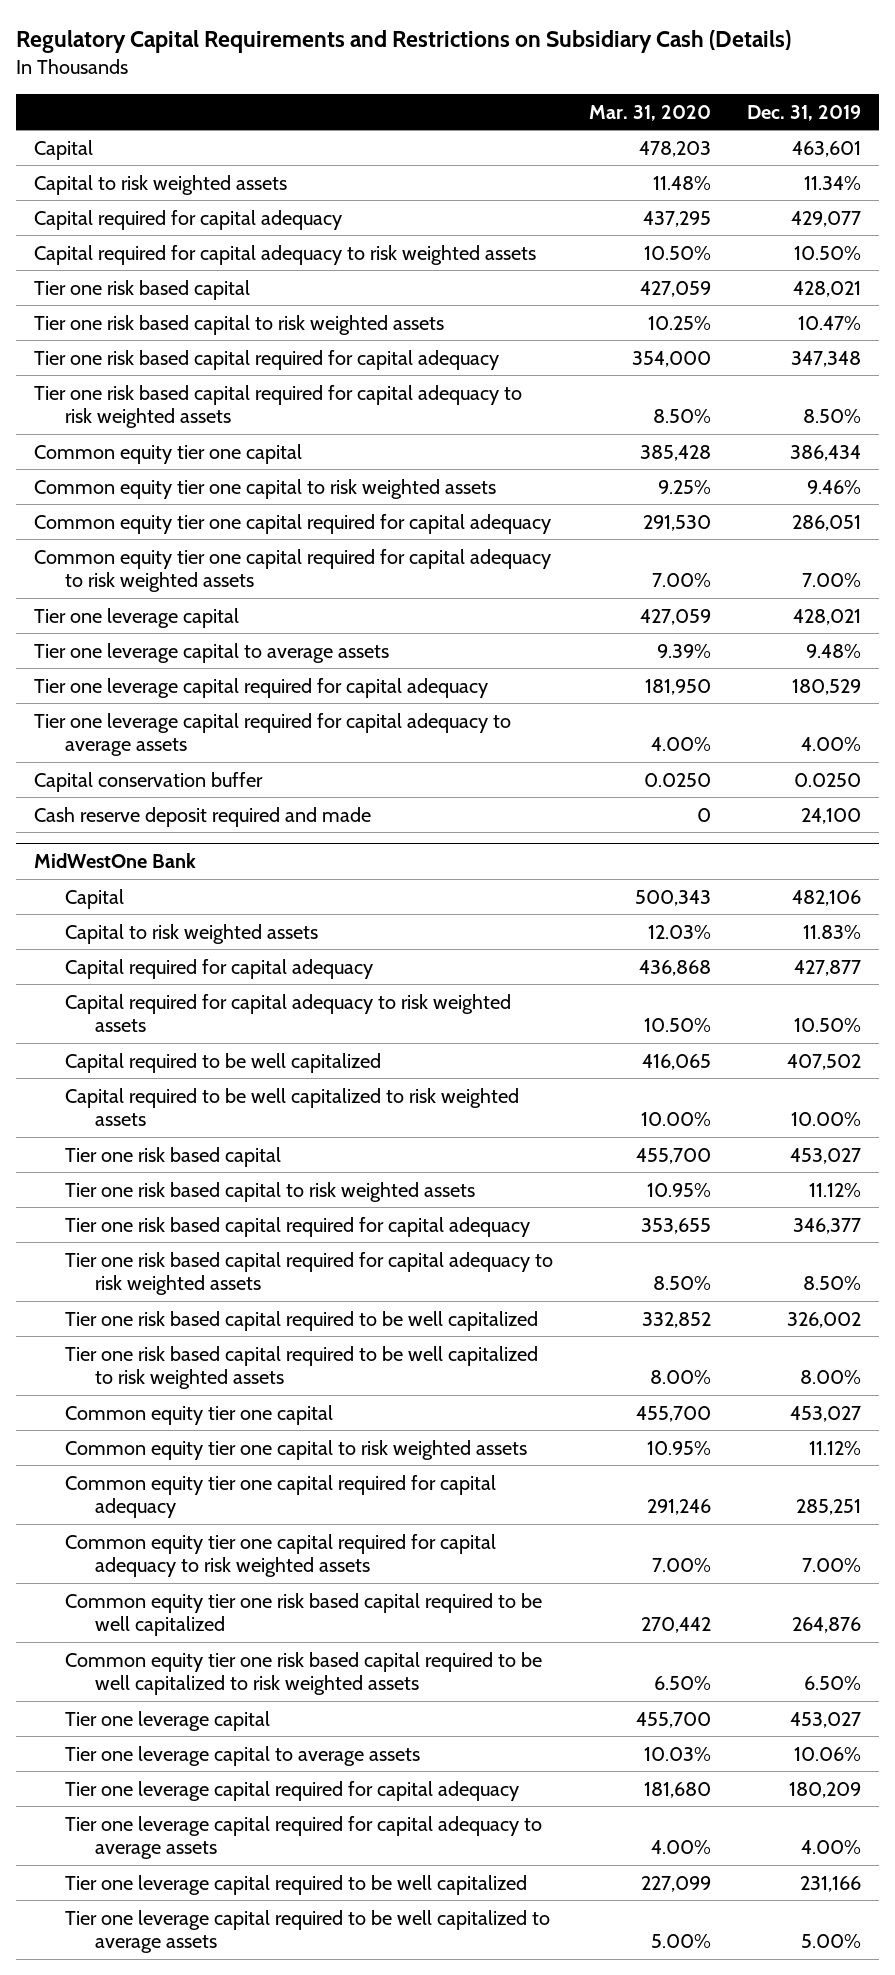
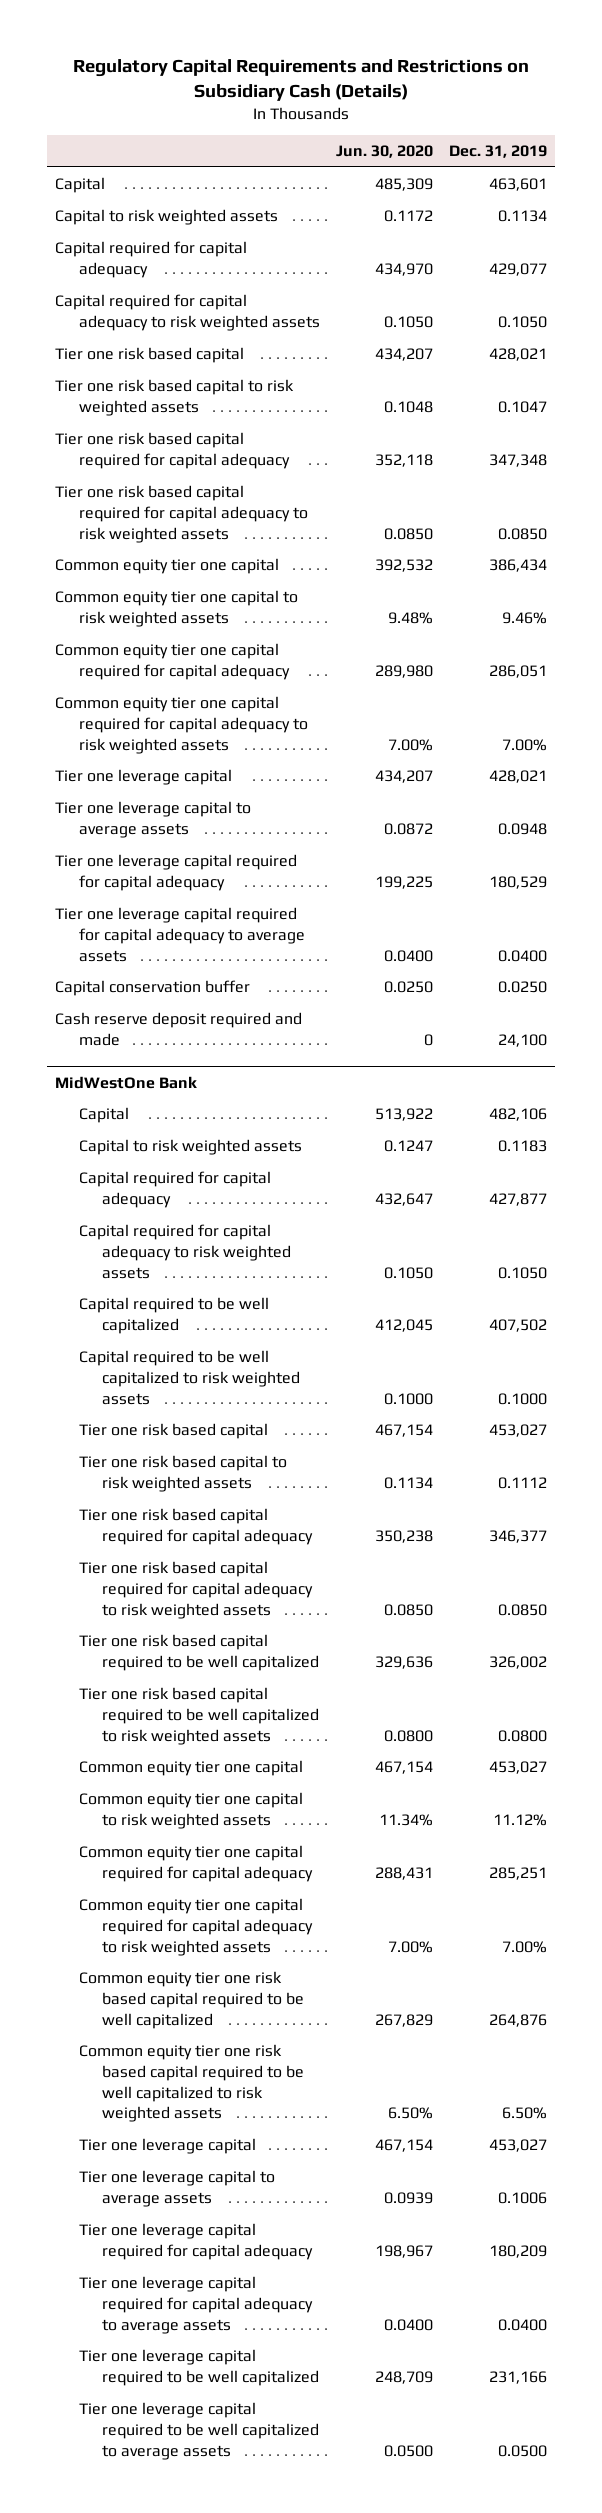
- | Mar. 31, 2020 | Dec. 31, 2019
+ | Jun. 30, 2020 | Dec. 31, 2019
- Capital to risk weighted assets | 11.48% | 11.34%
+ Capital to risk weighted assets | 0.1172 | 0.1134
- Capital required for capital adequacy to risk weighted assets | 10.50% | 10.50%
+ Capital required for capital adequacy to risk weighted assets | 0.1050 | 0.1050
- Tier one risk based capital to risk weighted assets | 10.25% | 10.47%
+ Tier one risk based capital to risk weighted assets | 0.1048 | 0.1047
- Tier one risk based capital required for capital adequacy to risk weighted assets | 8.50% | 8.50%
+ Tier one risk based capital required for capital adequacy to risk weighted assets | 0.0850 | 0.0850
- Tier one leverage capital to average assets | 9.39% | 9.48%
+ Tier one leverage capital to average assets | 0.0872 | 0.0948
- Tier one leverage capital required for capital adequacy to average assets | 4.00% | 4.00%
+ Tier one leverage capital required for capital adequacy to average assets | 0.0400 | 0.0400
@ MidWestOne Bank
- Capital to risk weighted assets | 12.03% | 11.83%
+ Capital to risk weighted assets | 0.1247 | 0.1183
- Capital required for capital adequacy to risk weighted assets | 10.50% | 10.50%
+ Capital required for capital adequacy to risk weighted assets | 0.1050 | 0.1050
- Capital required to be well capitalized to risk weighted assets | 10.00% | 10.00%
+ Capital required to be well capitalized to risk weighted assets | 0.1000 | 0.1000
- Tier one risk based capital to risk weighted assets | 10.95% | 11.12%
+ Tier one risk based capital to risk weighted assets | 0.1134 | 0.1112
- Tier one risk based capital required for capital adequacy to risk weighted assets | 8.50% | 8.50%
+ Tier one risk based capital required for capital adequacy to risk weighted assets | 0.0850 | 0.0850
- Tier one risk based capital required to be well capitalized to risk weighted assets | 8.00% | 8.00%
+ Tier one risk based capital required to be well capitalized to risk weighted assets | 0.0800 | 0.0800
- Tier one leverage capital to average assets | 10.03% | 10.06%
+ Tier one leverage capital to average assets | 0.0939 | 0.1006
- Tier one leverage capital required for capital adequacy to average assets | 4.00% | 4.00%
+ Tier one leverage capital required for capital adequacy to average assets | 0.0400 | 0.0400
- Tier one leverage capital required to be well capitalized to average assets | 5.00% | 5.00%
+ Tier one leverage capital required to be well capitalized to average assets | 0.0500 | 0.0500

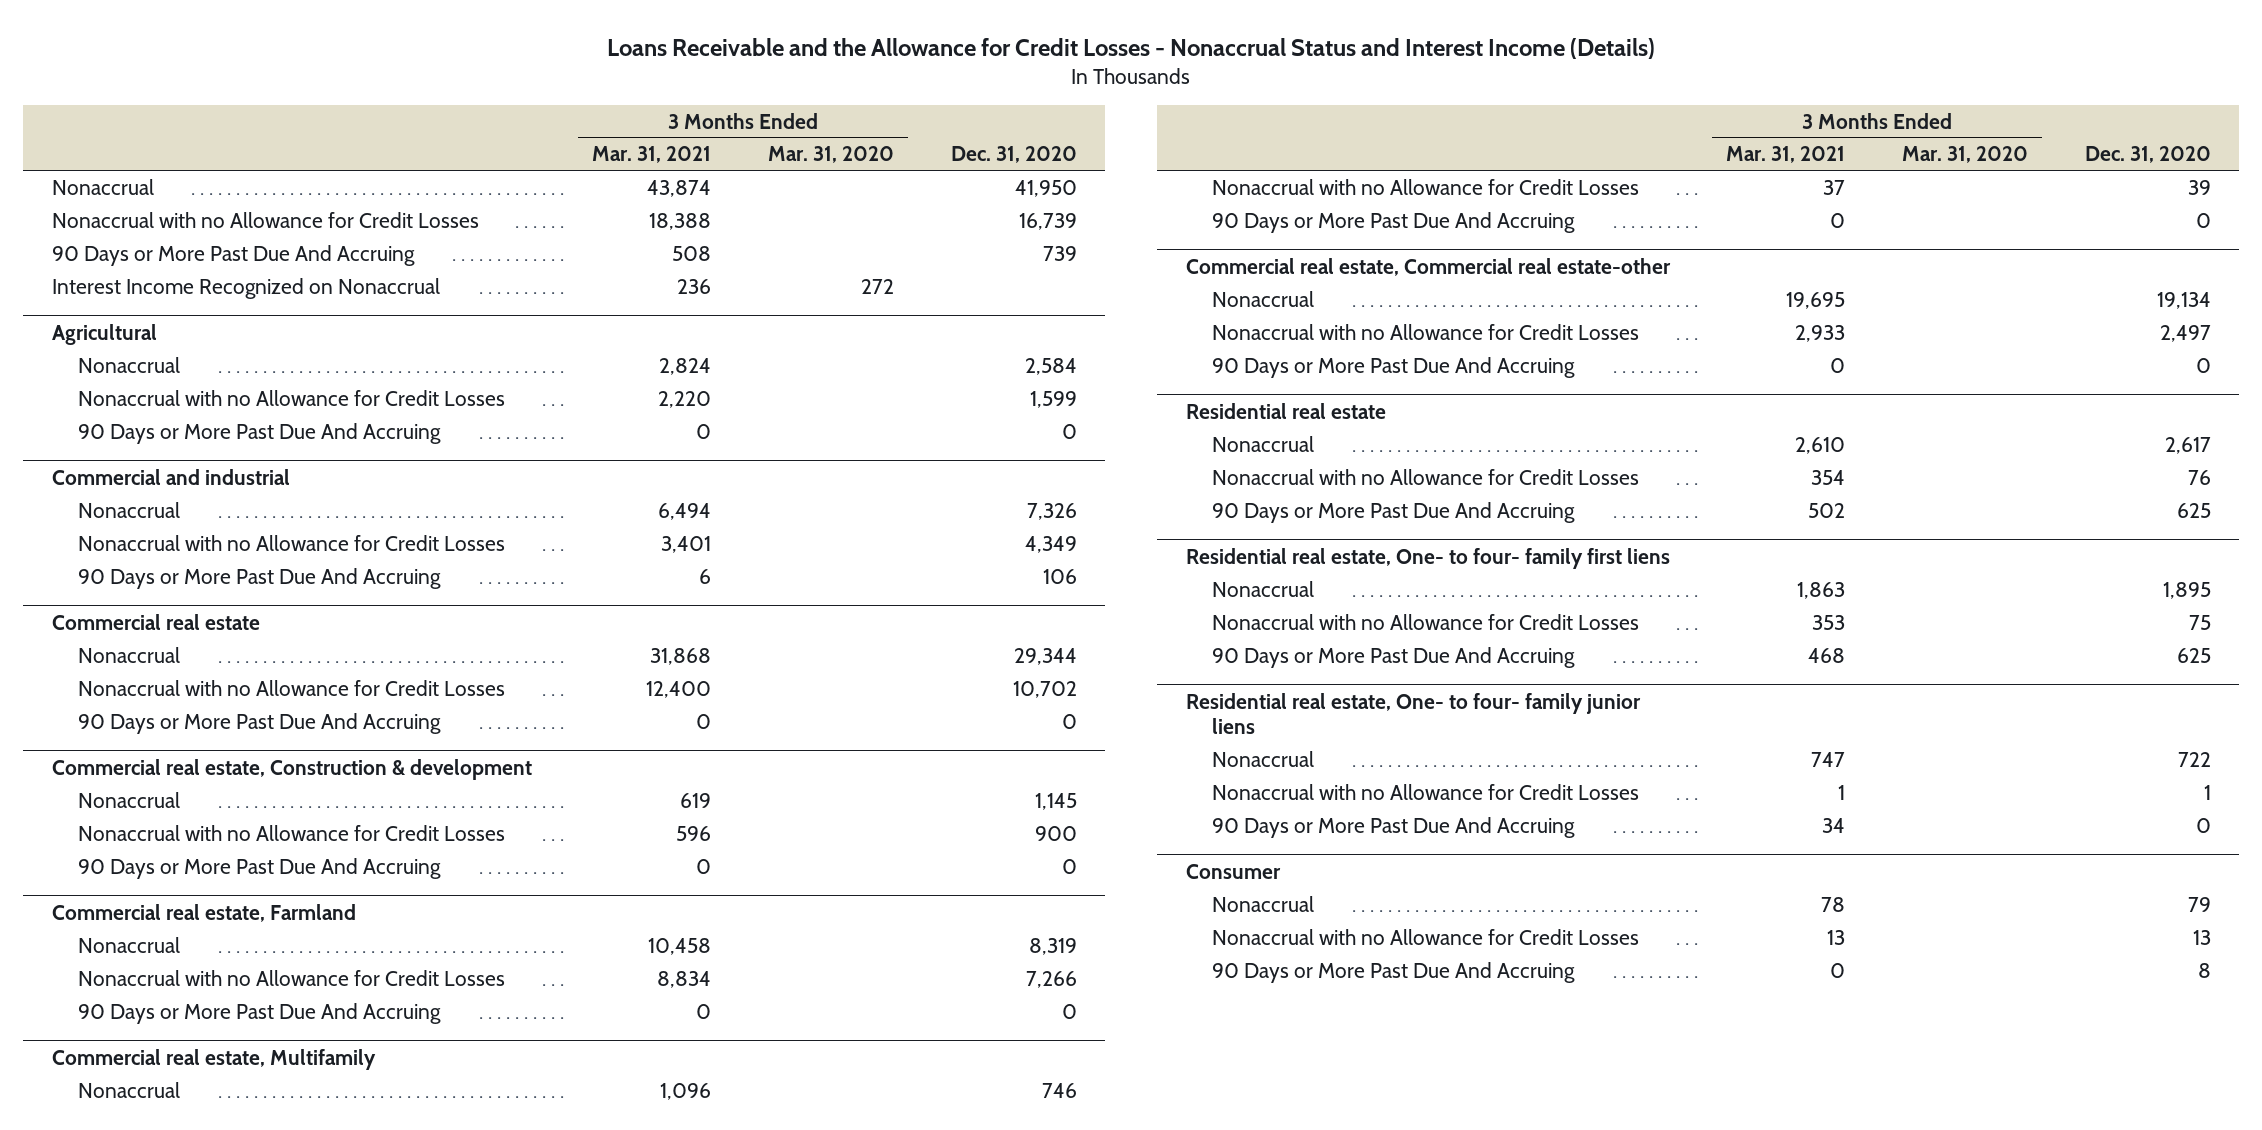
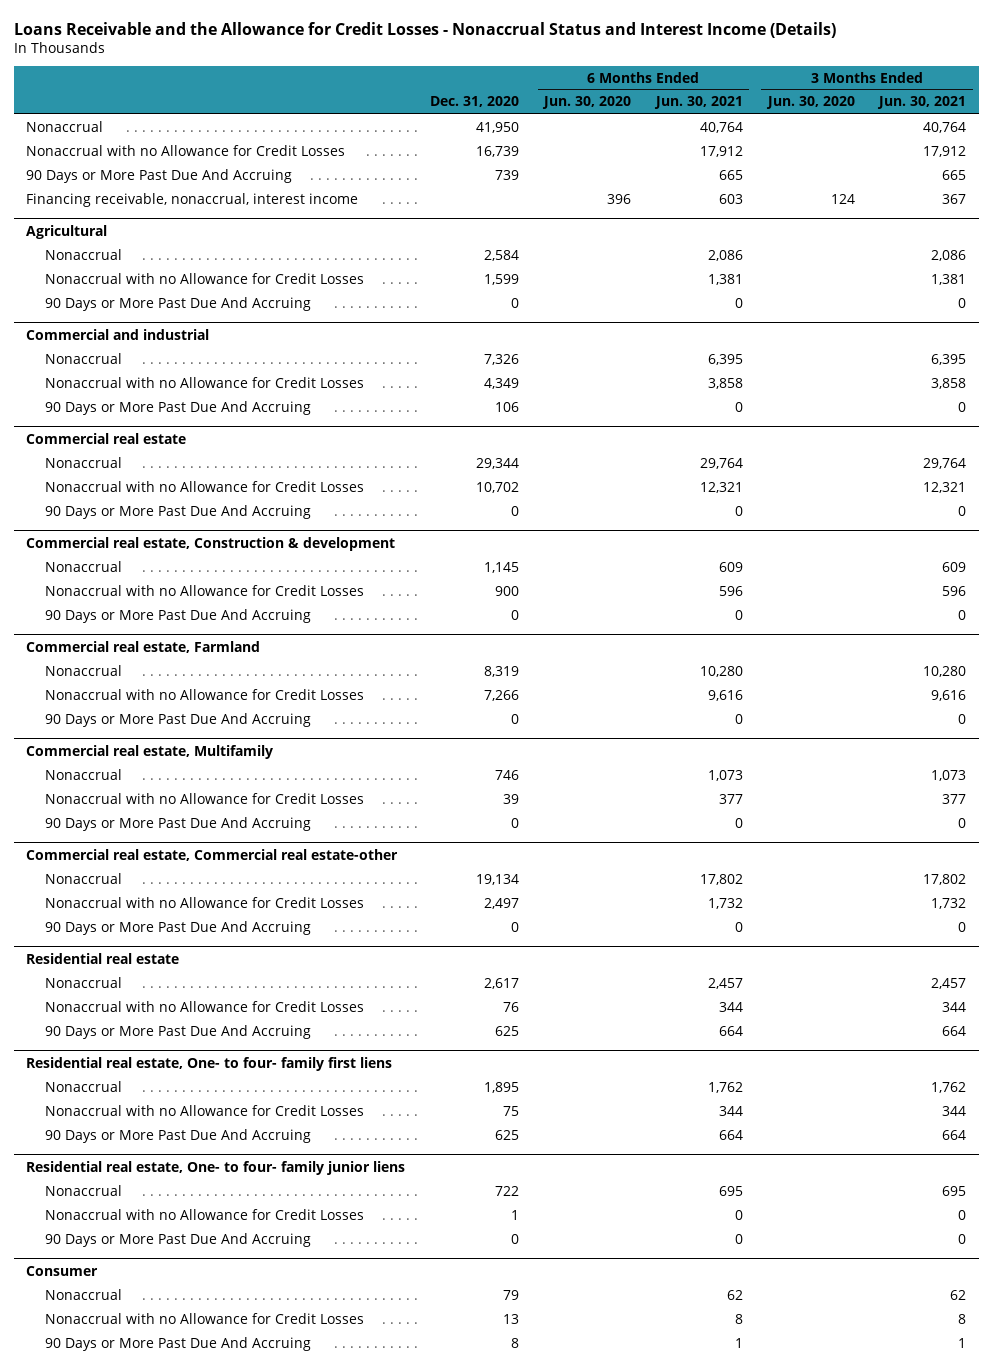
- | 3 Months Ended Mar. 31, 2021 | 3 Months Ended Mar. 31, 2020 | Dec. 31, 2020
+ | Dec. 31, 2020 | 6 Months Ended Jun. 30, 2020 | 6 Months Ended Jun. 30, 2021 | 3 Months Ended Jun. 30, 2020 | 3 Months Ended Jun. 30, 2021
- Interest Income Recognized on Nonaccrual | 236 | 272 |
+ Financing receivable, nonaccrual, interest income | | 396 | 603 | 124 | 367

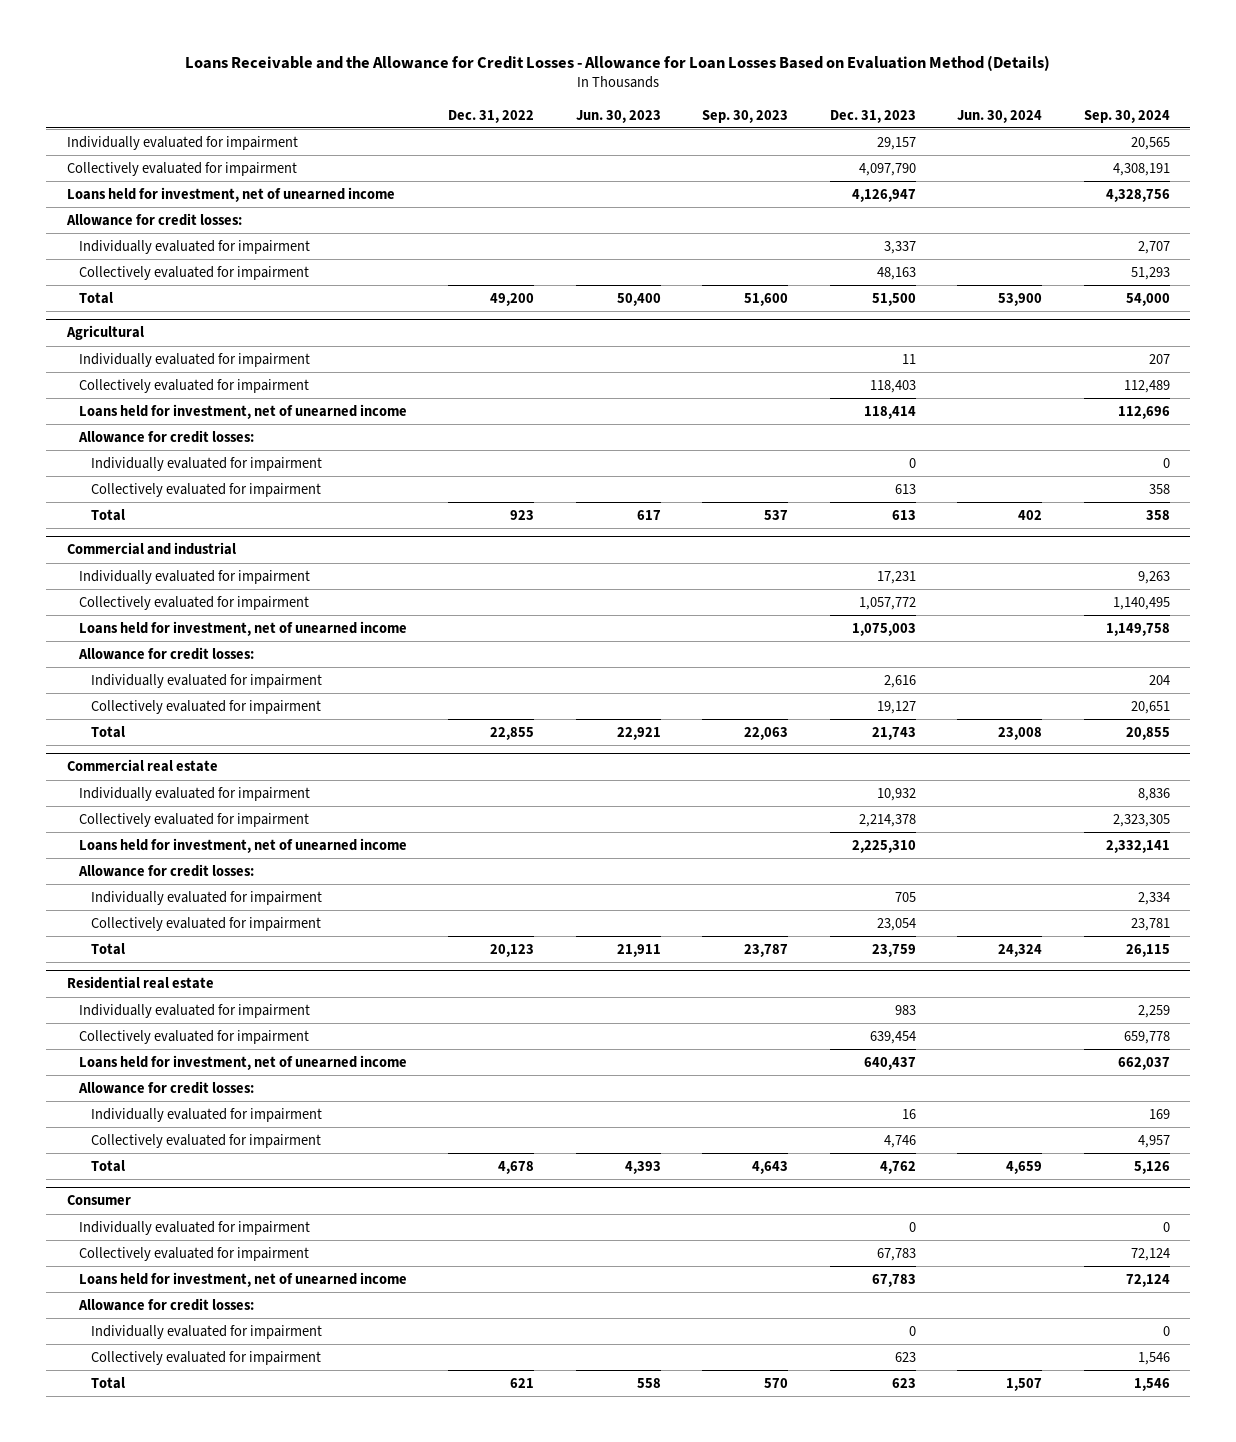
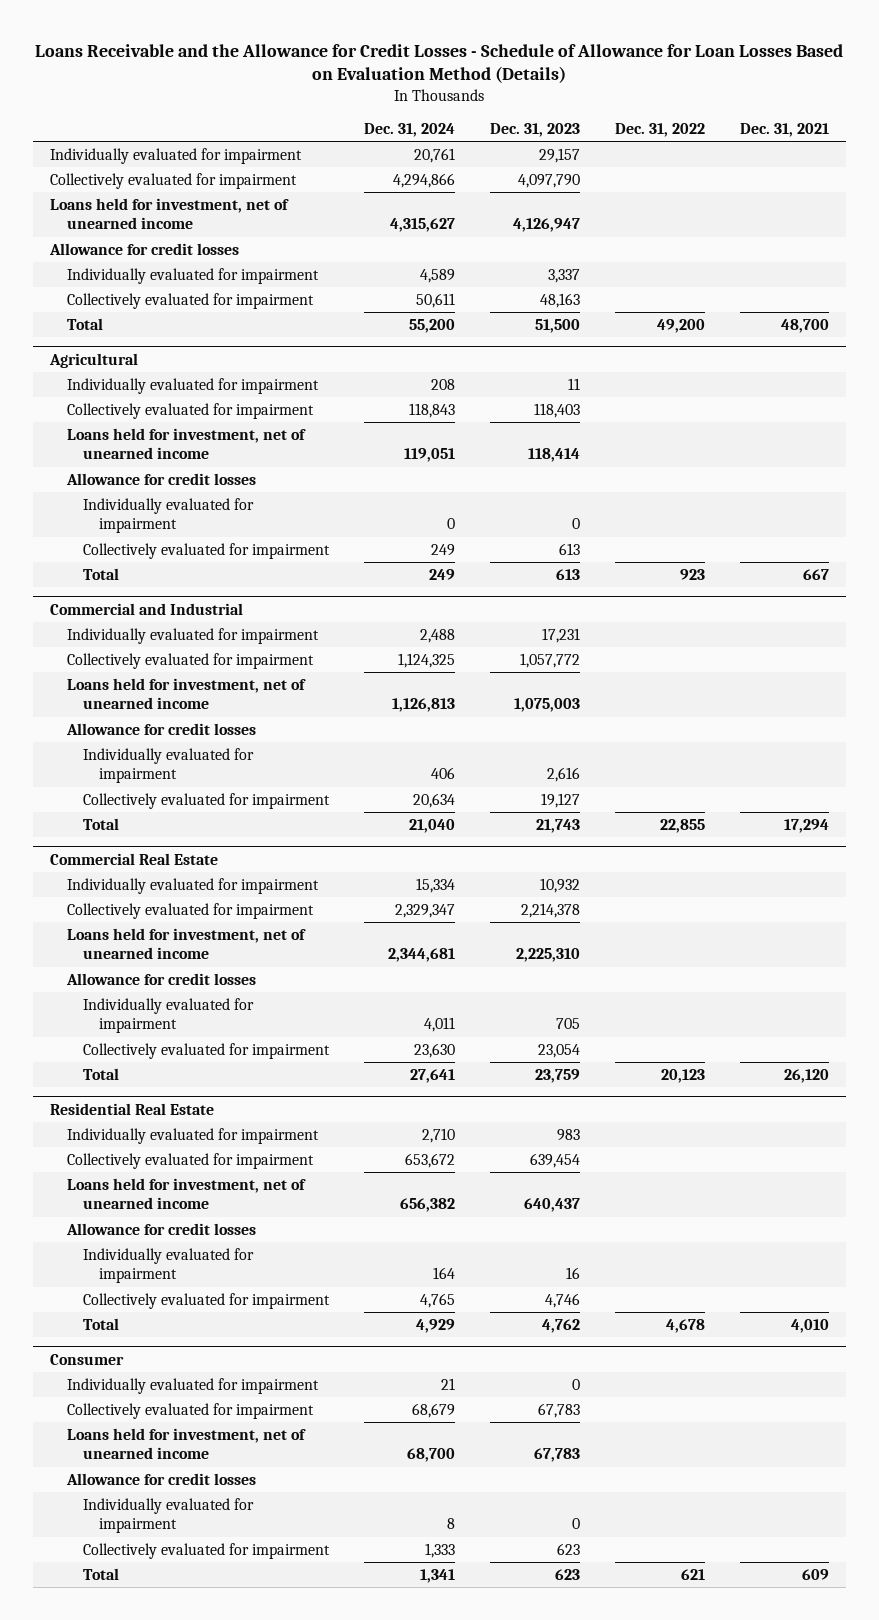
- Loans Receivable and the Allowance for Credit Losses - Allowance for Loan Losses Based on Evaluation Method (Details)
+ Loans Receivable and the Allowance for Credit Losses - Schedule of Allowance for Loan Losses Based on Evaluation Method (Details)
- | Dec. 31, 2022 | Jun. 30, 2023 | Sep. 30, 2023 | Dec. 31, 2023 | Jun. 30, 2024 | Sep. 30, 2024
+ | Dec. 31, 2024 | Dec. 31, 2023 | Dec. 31, 2022 | Dec. 31, 2021
- Allowance for credit losses:
+ Allowance for credit losses
@ Agricultural
- Allowance for credit losses:
+ Allowance for credit losses
- Commercial and industrial
+ Commercial and Industrial
- Allowance for credit losses:
+ Allowance for credit losses
- Commercial real estate
+ Commercial Real Estate
- Allowance for credit losses:
+ Allowance for credit losses
- Residential real estate
+ Residential Real Estate
- Allowance for credit losses:
+ Allowance for credit losses
@ Consumer
- Allowance for credit losses:
+ Allowance for credit losses

